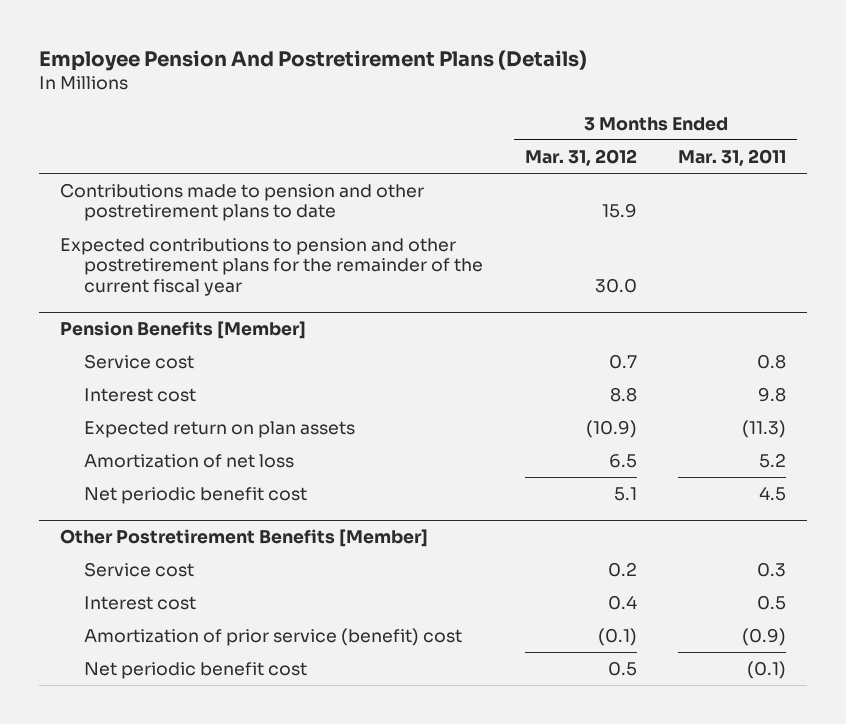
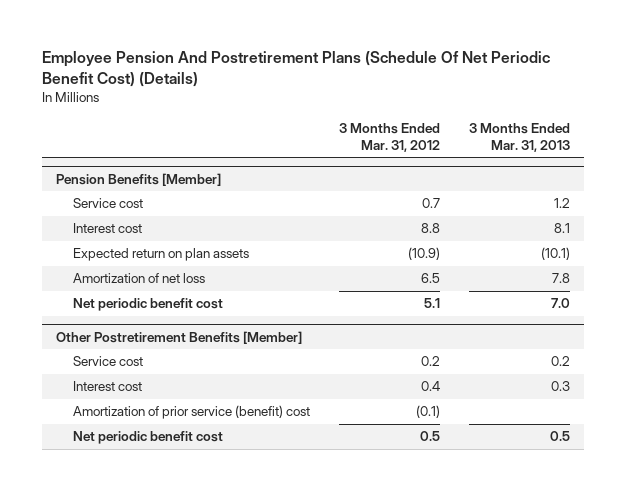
- Employee Pension And Postretirement Plans (Details)
+ Employee Pension And Postretirement Plans (Schedule Of Net Periodic Benefit Cost) (Details)
- | 3 Months Ended Mar. 31, 2012 | 3 Months Ended Mar. 31, 2011
+ | 3 Months Ended Mar. 31, 2012 | 3 Months Ended Mar. 31, 2013
- Contributions made to pension and other postretirement plans to date | 15.9 |
- Expected contributions to pension and other postretirement plans for the remainder of the current fiscal year | 30.0 |

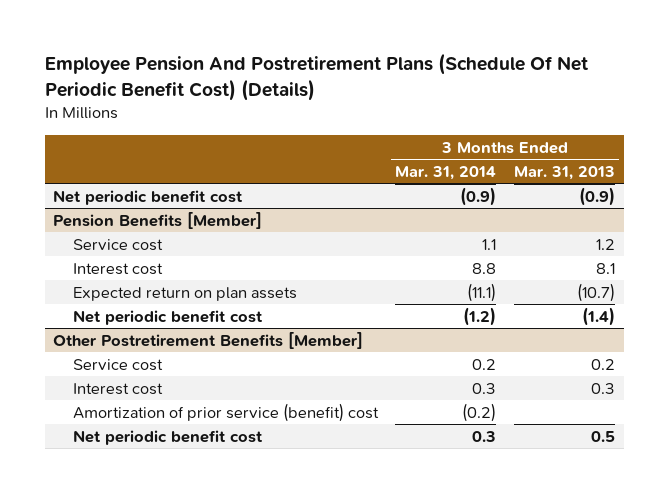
- | 3 Months Ended Mar. 31, 2012 | 3 Months Ended Mar. 31, 2013
+ | 3 Months Ended Mar. 31, 2014 | 3 Months Ended Mar. 31, 2013
+ Net periodic benefit cost | (0.9) | (0.9)
@ Pension Benefits [Member]
- Expected return on plan assets | (10.9) | (10.1)
- Amortization of net loss | 6.5 | 7.8
- Net periodic benefit cost | 5.1 | 7.0
+ Expected return on plan assets | (11.1) | (10.7)
+ Net periodic benefit cost | (1.2) | (1.4)

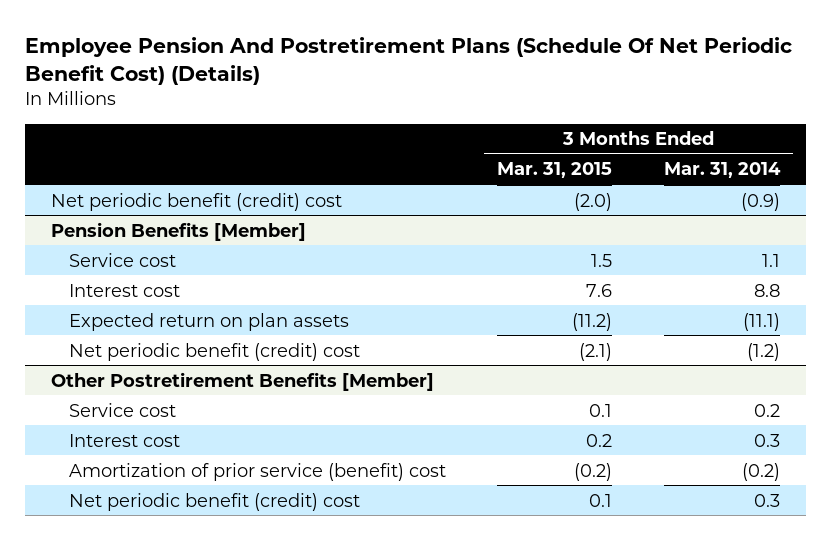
- | 3 Months Ended Mar. 31, 2014 | 3 Months Ended Mar. 31, 2013
+ | 3 Months Ended Mar. 31, 2015 | 3 Months Ended Mar. 31, 2014
- Net periodic benefit cost | (0.9) | (0.9)
+ Net periodic benefit (credit) cost | (2.0) | (0.9)
@ Pension Benefits [Member]
- Net periodic benefit cost | (1.2) | (1.4)
+ Net periodic benefit (credit) cost | (2.1) | (1.2)
@ Other Postretirement Benefits [Member]
- Net periodic benefit cost | 0.3 | 0.5
+ Net periodic benefit (credit) cost | 0.1 | 0.3

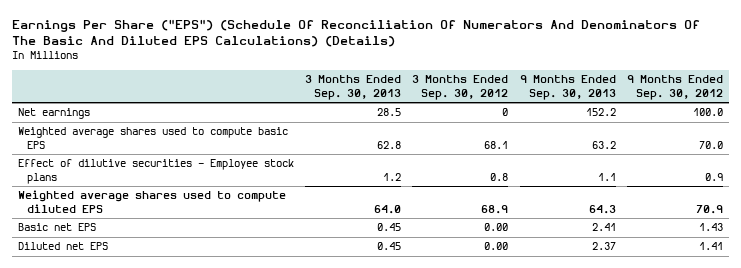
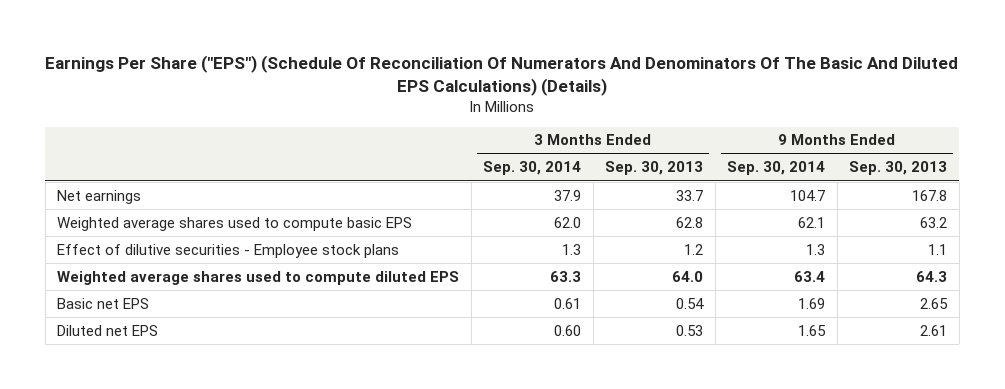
- | 3 Months Ended Sep. 30, 2013 | 3 Months Ended Sep. 30, 2012 | 9 Months Ended Sep. 30, 2013 | 9 Months Ended Sep. 30, 2012
+ | 3 Months Ended Sep. 30, 2014 | 3 Months Ended Sep. 30, 2013 | 9 Months Ended Sep. 30, 2014 | 9 Months Ended Sep. 30, 2013
- Net earnings | 28.5 | 0 | 152.2 | 100.0
+ Net earnings | 37.9 | 33.7 | 104.7 | 167.8
- Basic net EPS | 0.45 | 0.00 | 2.41 | 1.43
- Diluted net EPS | 0.45 | 0.00 | 2.37 | 1.41
+ Basic net EPS | 0.61 | 0.54 | 1.69 | 2.65
+ Diluted net EPS | 0.60 | 0.53 | 1.65 | 2.61

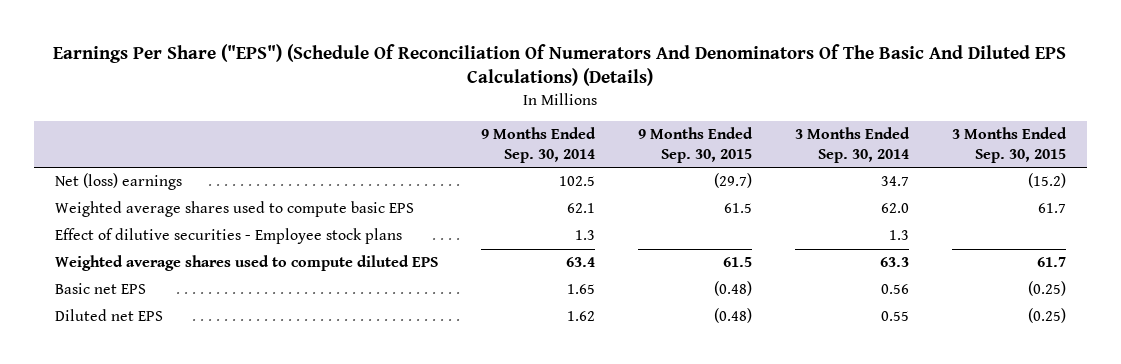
- | 3 Months Ended Sep. 30, 2014 | 3 Months Ended Sep. 30, 2013 | 9 Months Ended Sep. 30, 2014 | 9 Months Ended Sep. 30, 2013
+ | 9 Months Ended Sep. 30, 2014 | 9 Months Ended Sep. 30, 2015 | 3 Months Ended Sep. 30, 2014 | 3 Months Ended Sep. 30, 2015
- Net earnings | 37.9 | 33.7 | 104.7 | 167.8
+ Net (loss) earnings | 102.5 | (29.7) | 34.7 | (15.2)
- Basic net EPS | 0.61 | 0.54 | 1.69 | 2.65
- Diluted net EPS | 0.60 | 0.53 | 1.65 | 2.61
+ Basic net EPS | 1.65 | (0.48) | 0.56 | (0.25)
+ Diluted net EPS | 1.62 | (0.48) | 0.55 | (0.25)

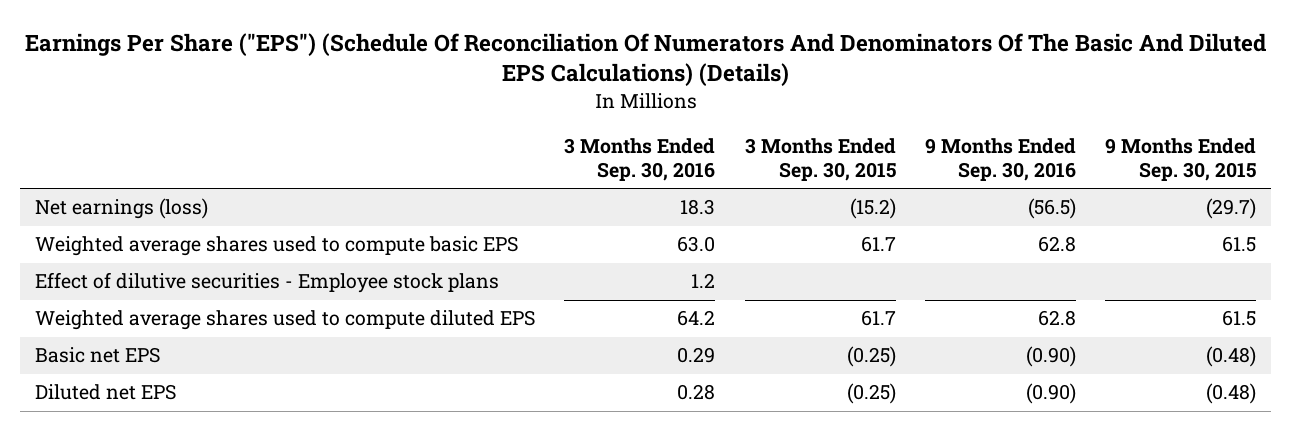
- | 9 Months Ended Sep. 30, 2014 | 9 Months Ended Sep. 30, 2015 | 3 Months Ended Sep. 30, 2014 | 3 Months Ended Sep. 30, 2015
+ | 3 Months Ended Sep. 30, 2016 | 3 Months Ended Sep. 30, 2015 | 9 Months Ended Sep. 30, 2016 | 9 Months Ended Sep. 30, 2015
- Net (loss) earnings | 102.5 | (29.7) | 34.7 | (15.2)
+ Net earnings (loss) | 18.3 | (15.2) | (56.5) | (29.7)

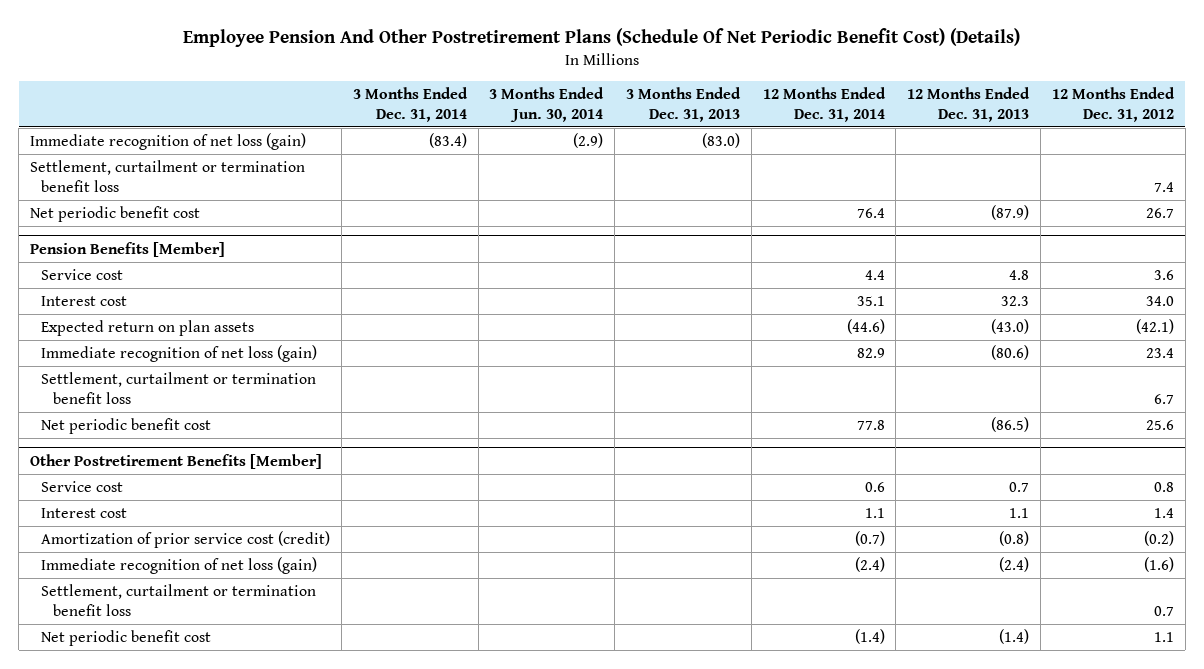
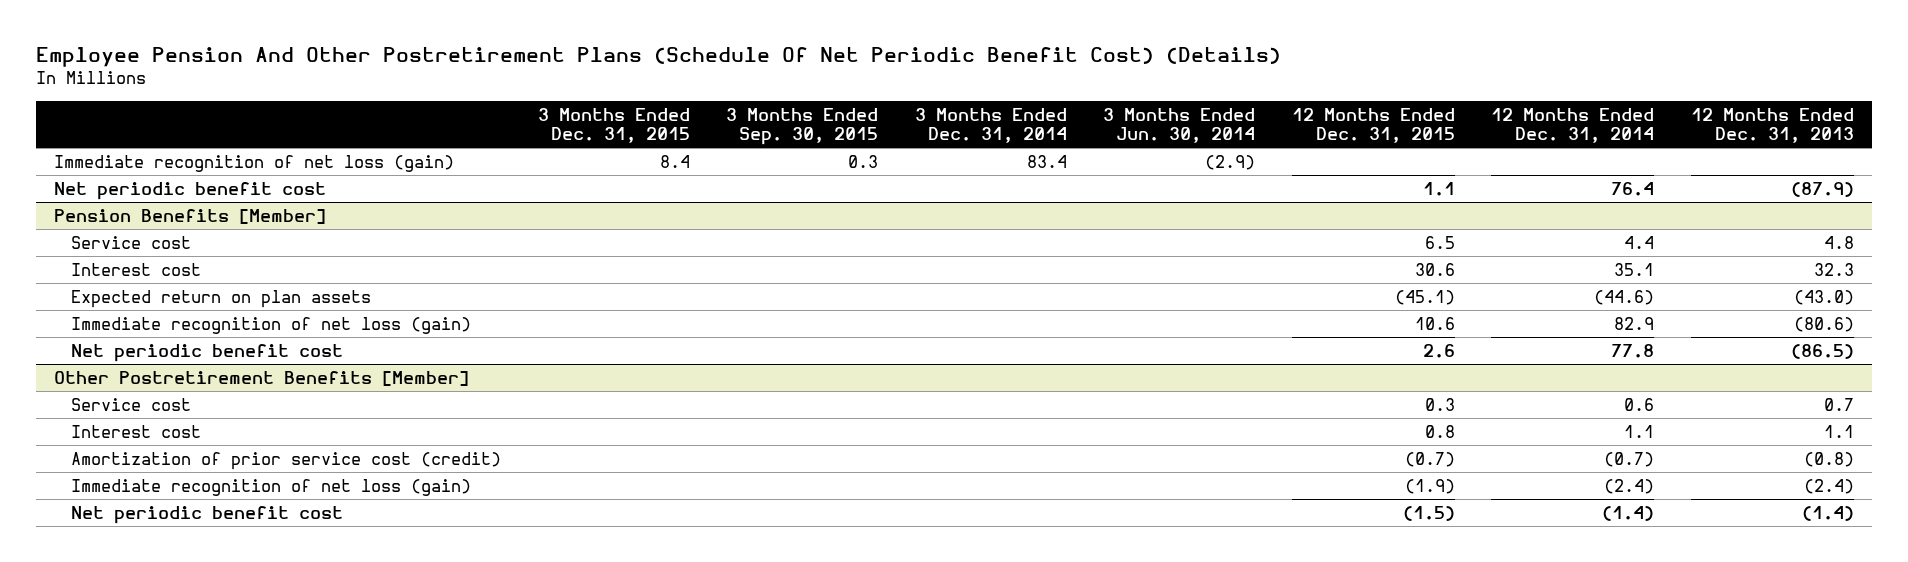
- | 3 Months Ended Dec. 31, 2014 | 3 Months Ended Jun. 30, 2014 | 3 Months Ended Dec. 31, 2013 | 12 Months Ended Dec. 31, 2014 | 12 Months Ended Dec. 31, 2013 | 12 Months Ended Dec. 31, 2012
+ | 3 Months Ended Dec. 31, 2015 | 3 Months Ended Sep. 30, 2015 | 3 Months Ended Dec. 31, 2014 | 3 Months Ended Jun. 30, 2014 | 12 Months Ended Dec. 31, 2015 | 12 Months Ended Dec. 31, 2014 | 12 Months Ended Dec. 31, 2013
- Immediate recognition of net loss (gain) | (83.4) | (2.9) | (83.0) | | |
- Settlement, curtailment or termination benefit loss | | | | | | 7.4
+ Immediate recognition of net loss (gain) | 8.4 | 0.3 | 83.4 | (2.9) | | |
@ Pension Benefits [Member]
- Settlement, curtailment or termination benefit loss | | | | | | 6.7
@ Other Postretirement Benefits [Member]
- Settlement, curtailment or termination benefit loss | | | | | | 0.7

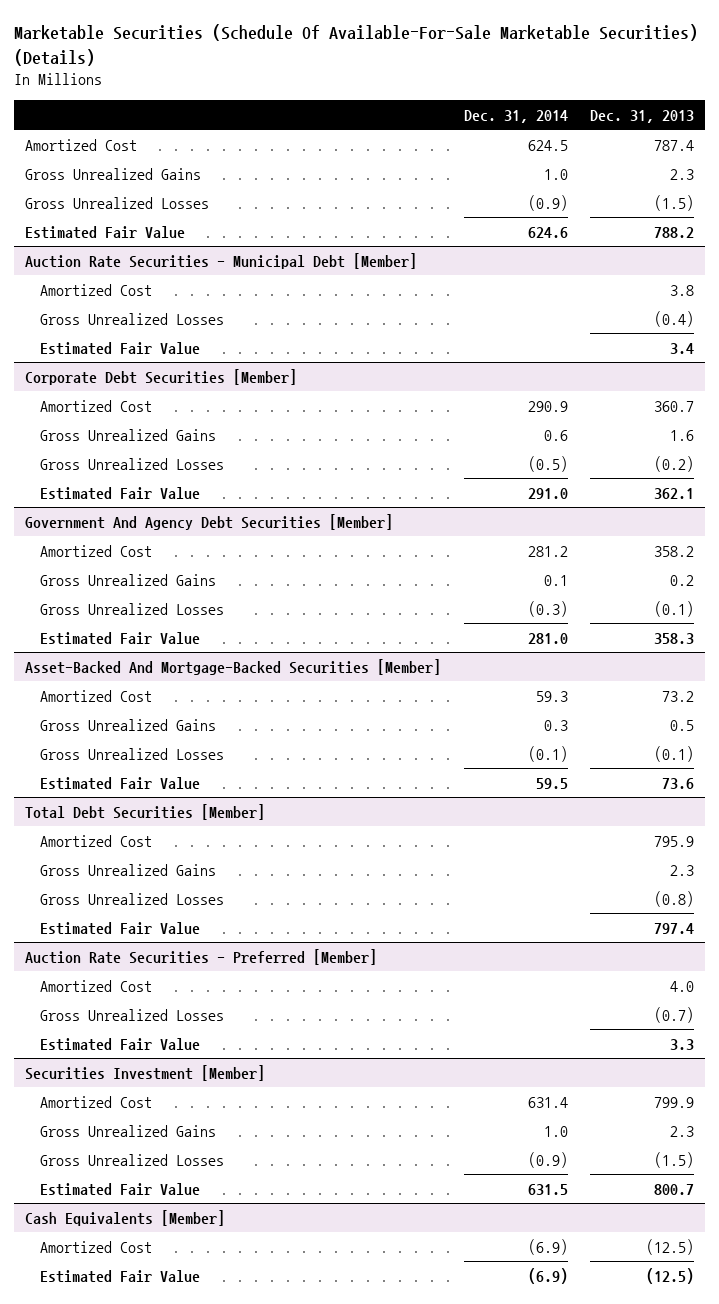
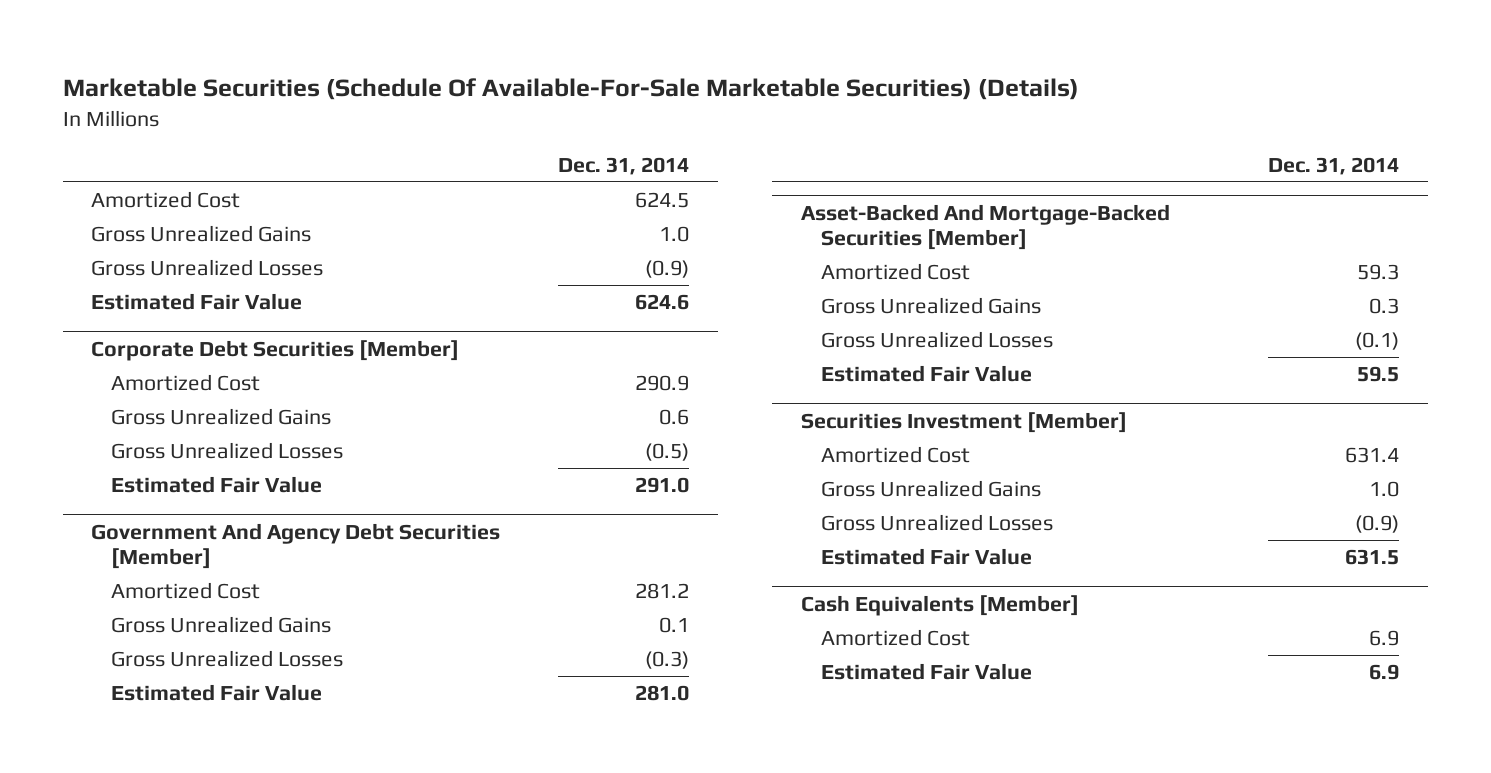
- | Dec. 31, 2014 | Dec. 31, 2013
+ | Dec. 31, 2014
- Auction Rate Securities - Municipal Debt [Member]
- Amortized Cost | | 3.8
- Gross Unrealized Losses | | (0.4)
- Estimated Fair Value | | 3.4
- Total Debt Securities [Member]
- Amortized Cost | | 795.9
- Gross Unrealized Gains | | 2.3
- Gross Unrealized Losses | | (0.8)
- Estimated Fair Value | | 797.4
- Auction Rate Securities - Preferred [Member]
- Amortized Cost | | 4.0
- Gross Unrealized Losses | | (0.7)
- Estimated Fair Value | | 3.3
@ Cash Equivalents [Member]
- Amortized Cost | (6.9) | (12.5)
- Estimated Fair Value | (6.9) | (12.5)
+ Amortized Cost | 6.9
+ Estimated Fair Value | 6.9

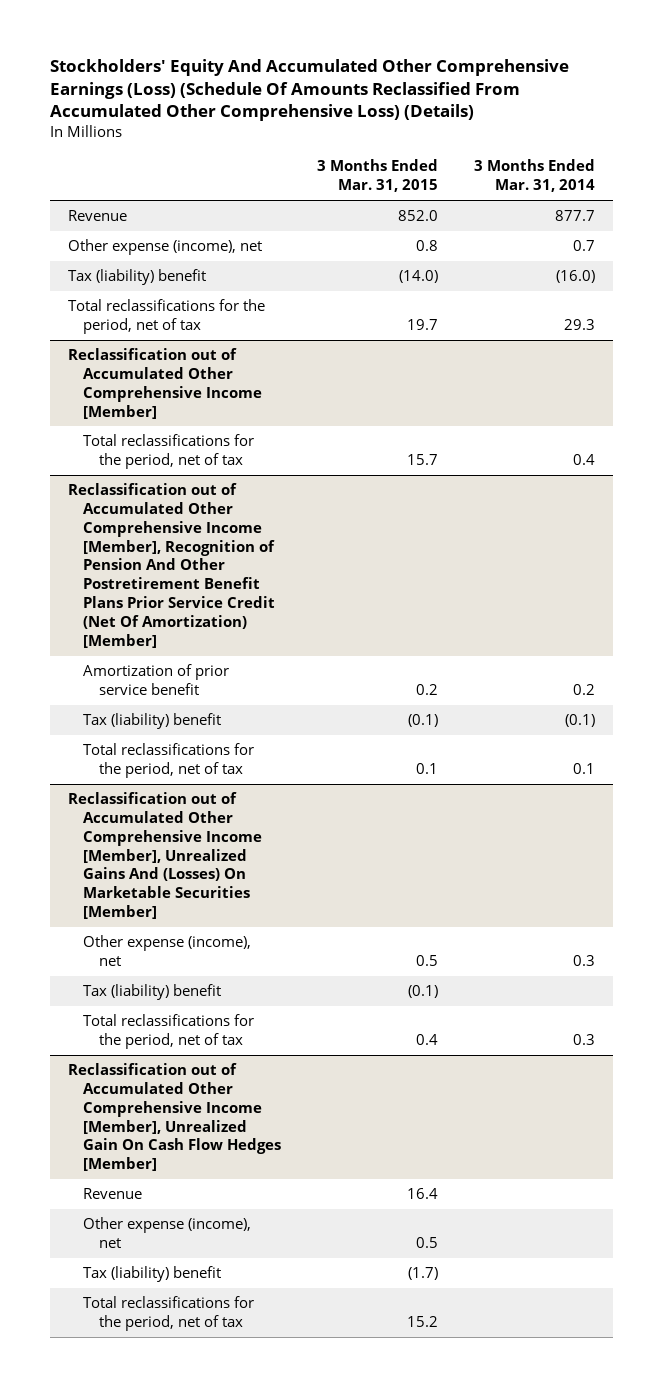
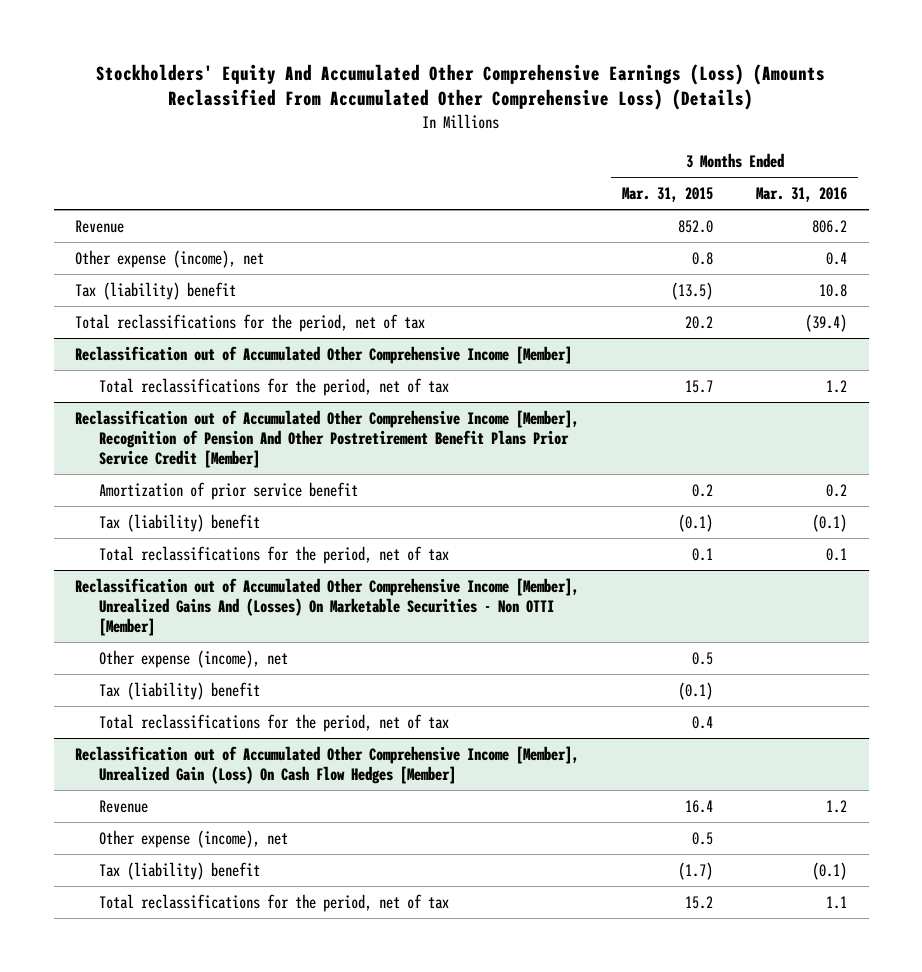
- Stockholders' Equity And Accumulated Other Comprehensive Earnings (Loss) (Schedule Of Amounts Reclassified From Accumulated Other Comprehensive Loss) (Details)
+ Stockholders' Equity And Accumulated Other Comprehensive Earnings (Loss) (Amounts Reclassified From Accumulated Other Comprehensive Loss) (Details)
- | 3 Months Ended Mar. 31, 2015 | 3 Months Ended Mar. 31, 2014
+ | 3 Months Ended Mar. 31, 2015 | 3 Months Ended Mar. 31, 2016
- Tax (liability) benefit | (14.0) | (16.0)
- Total reclassifications for the period, net of tax | 19.7 | 29.3
+ Tax (liability) benefit | (13.5) | 10.8
+ Total reclassifications for the period, net of tax | 20.2 | (39.4)
- Reclassification out of Accumulated Other Comprehensive Income [Member], Recognition of Pension And Other Postretirement Benefit Plans Prior Service Credit (Net Of Amortization) [Member]
+ Reclassification out of Accumulated Other Comprehensive Income [Member], Recognition of Pension And Other Postretirement Benefit Plans Prior Service Credit [Member]
- Reclassification out of Accumulated Other Comprehensive Income [Member], Unrealized Gains And (Losses) On Marketable Securities [Member]
+ Reclassification out of Accumulated Other Comprehensive Income [Member], Unrealized Gains And (Losses) On Marketable Securities - Non OTTI [Member]
- Reclassification out of Accumulated Other Comprehensive Income [Member], Unrealized Gain On Cash Flow Hedges [Member]
+ Reclassification out of Accumulated Other Comprehensive Income [Member], Unrealized Gain (Loss) On Cash Flow Hedges [Member]

